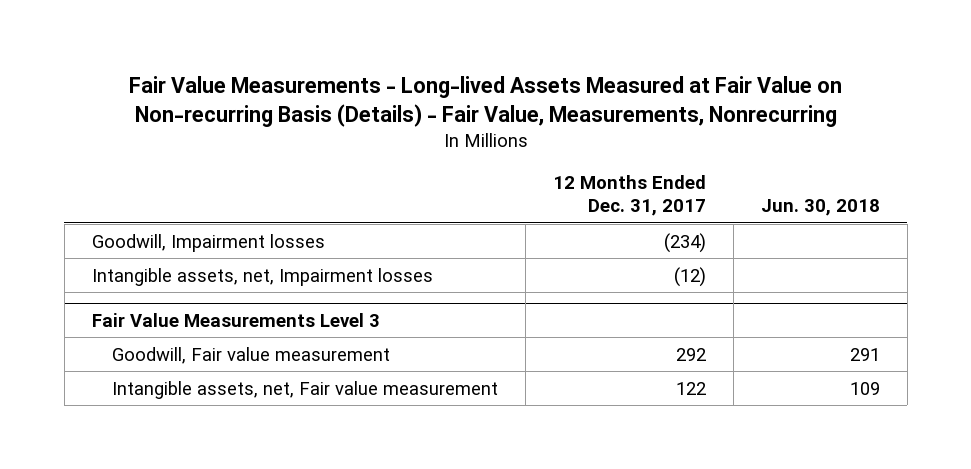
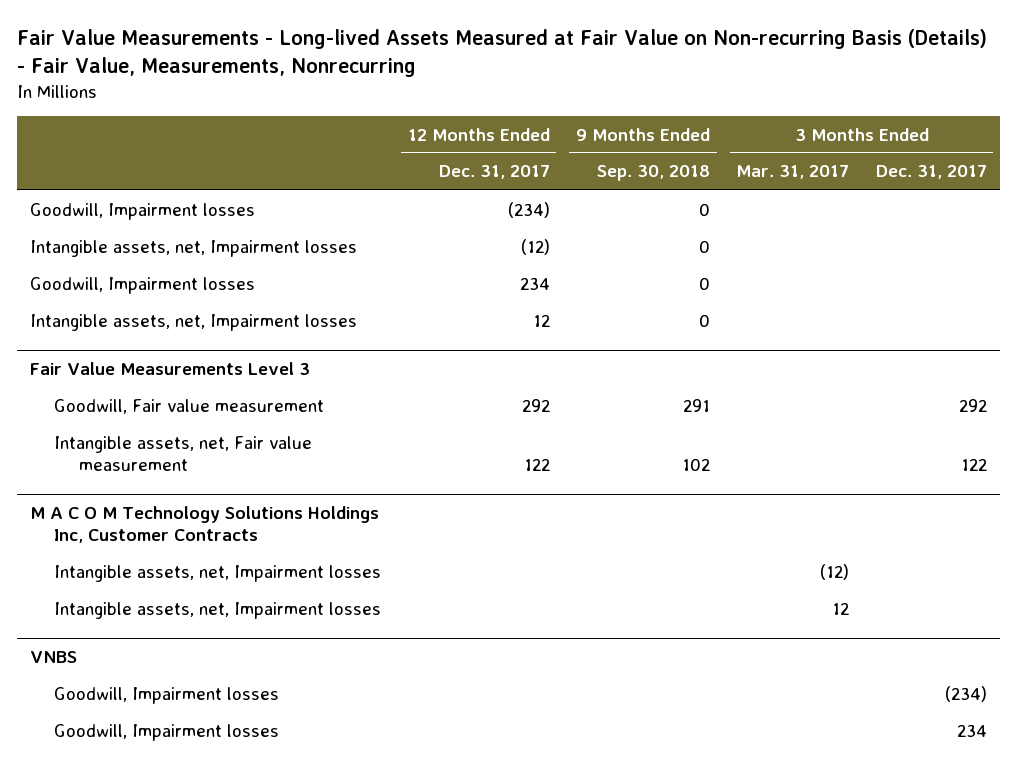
- | 12 Months Ended Dec. 31, 2017 | Jun. 30, 2018
+ | 12 Months Ended Dec. 31, 2017 | 9 Months Ended Sep. 30, 2018 | 3 Months Ended Mar. 31, 2017 | 3 Months Ended Dec. 31, 2017
+ Goodwill, Impairment losses | 234 | 0 | |
+ Intangible assets, net, Impairment losses | 12 | 0 | |
+ M A C O M Technology Solutions Holdings Inc, Customer Contracts
+ Intangible assets, net, Impairment losses | | | (12) |
+ Intangible assets, net, Impairment losses | | | 12 |
+ VNBS
+ Goodwill, Impairment losses | | | | (234)
+ Goodwill, Impairment losses | | | | 234

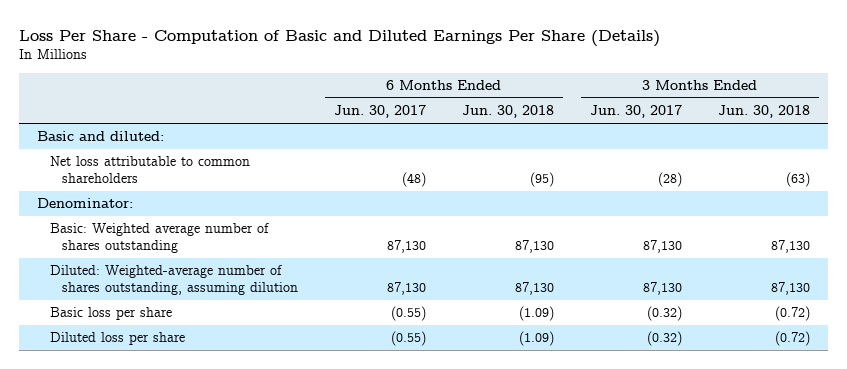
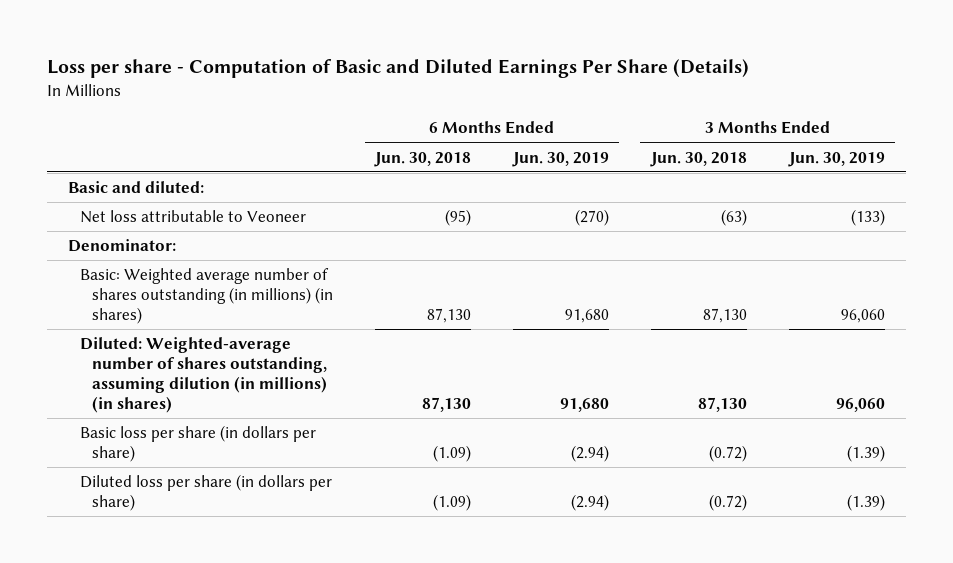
- Loss Per Share - Computation of Basic and Diluted Earnings Per Share (Details)
+ Loss per share - Computation of Basic and Diluted Earnings Per Share (Details)
- | 6 Months Ended Jun. 30, 2017 | 6 Months Ended Jun. 30, 2018 | 3 Months Ended Jun. 30, 2017 | 3 Months Ended Jun. 30, 2018
+ | 6 Months Ended Jun. 30, 2018 | 6 Months Ended Jun. 30, 2019 | 3 Months Ended Jun. 30, 2018 | 3 Months Ended Jun. 30, 2019
- Net loss attributable to common shareholders | (48) | (95) | (28) | (63)
+ Net loss attributable to Veoneer | (95) | (270) | (63) | (133)
- Basic: Weighted average number of shares outstanding | 87,130 | 87,130 | 87,130 | 87,130
- Diluted: Weighted-average number of shares outstanding, assuming dilution | 87,130 | 87,130 | 87,130 | 87,130
- Basic loss per share | (0.55) | (1.09) | (0.32) | (0.72)
- Diluted loss per share | (0.55) | (1.09) | (0.32) | (0.72)
+ Basic: Weighted average number of shares outstanding (in millions) (in shares) | 87,130 | 91,680 | 87,130 | 96,060
+ Diluted: Weighted-average number of shares outstanding, assuming dilution (in millions) (in shares) | 87,130 | 91,680 | 87,130 | 96,060
+ Basic loss per share (in dollars per share) | (1.09) | (2.94) | (0.72) | (1.39)
+ Diluted loss per share (in dollars per share) | (1.09) | (2.94) | (0.72) | (1.39)

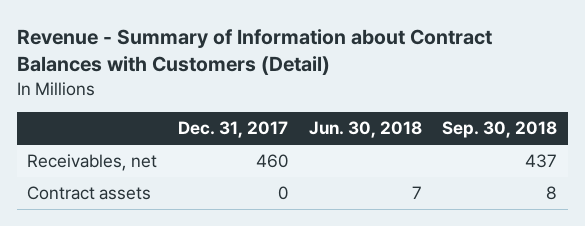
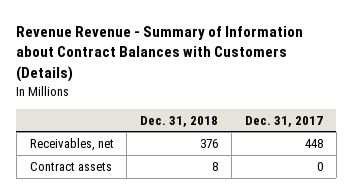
- Revenue - Summary of Information about Contract Balances with Customers (Detail)
+ Revenue Revenue - Summary of Information about Contract Balances with Customers (Details)
- | Dec. 31, 2017 | Jun. 30, 2018 | Sep. 30, 2018
+ | Dec. 31, 2018 | Dec. 31, 2017
- Receivables, net | 460 | | 437
+ Receivables, net | 376 | 448

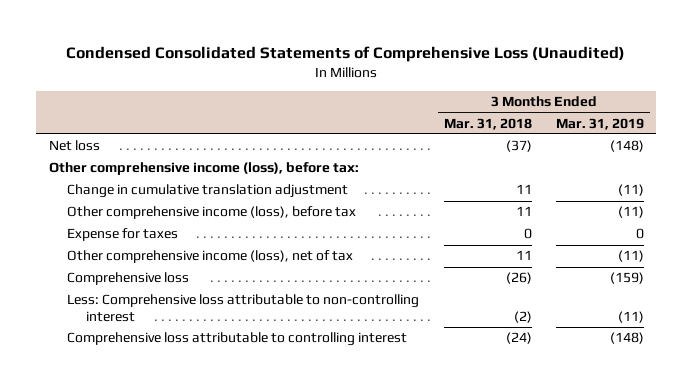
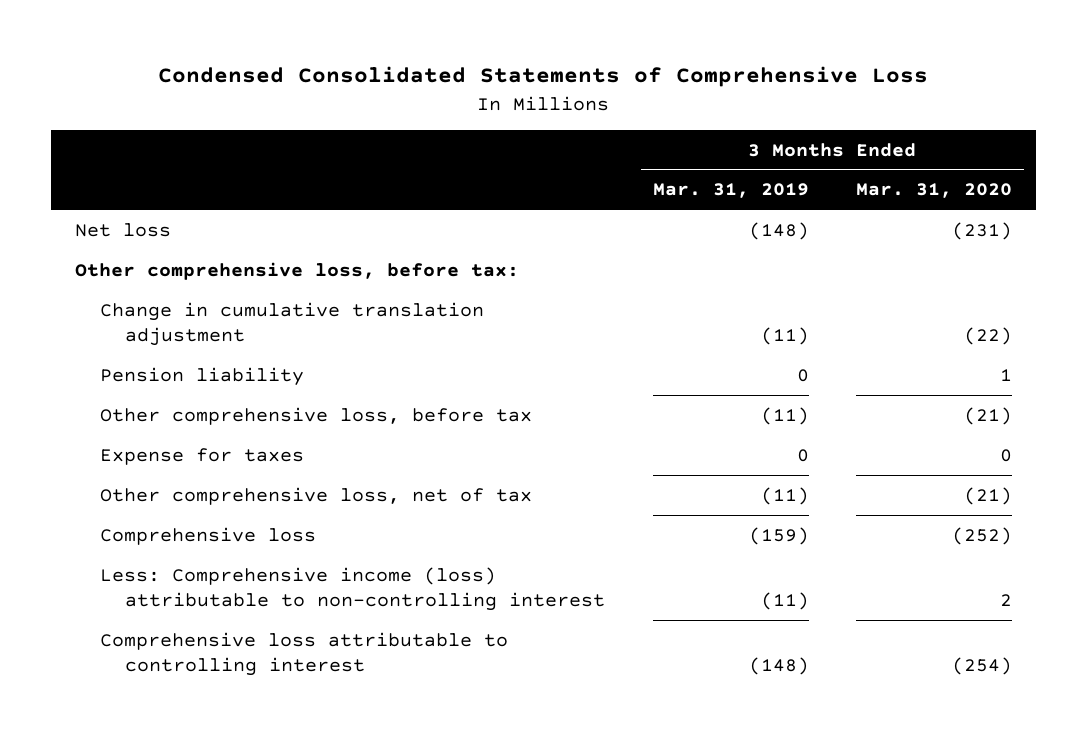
- Condensed Consolidated Statements of Comprehensive Loss (Unaudited)
+ Condensed Consolidated Statements of Comprehensive Loss
- | 3 Months Ended Mar. 31, 2018 | 3 Months Ended Mar. 31, 2019
+ | 3 Months Ended Mar. 31, 2019 | 3 Months Ended Mar. 31, 2020
- Other comprehensive income (loss), before tax:
+ Other comprehensive loss, before tax:
- Other comprehensive income (loss), before tax | 11 | (11)
+ Pension liability | 0 | 1
+ Other comprehensive loss, before tax | (11) | (21)
- Other comprehensive income (loss), net of tax | 11 | (11)
+ Other comprehensive loss, net of tax | (11) | (21)
- Less: Comprehensive loss attributable to non-controlling interest | (2) | (11)
+ Less: Comprehensive income (loss) attributable to non-controlling interest | (11) | 2

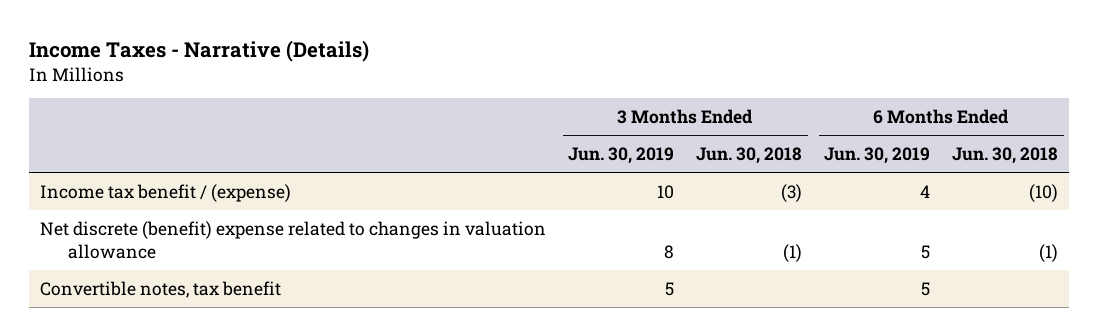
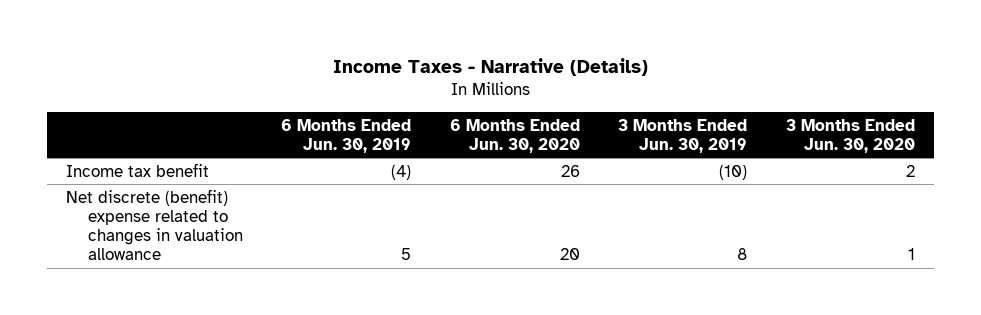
- | 3 Months Ended Jun. 30, 2019 | 3 Months Ended Jun. 30, 2018 | 6 Months Ended Jun. 30, 2019 | 6 Months Ended Jun. 30, 2018
+ | 6 Months Ended Jun. 30, 2019 | 6 Months Ended Jun. 30, 2020 | 3 Months Ended Jun. 30, 2019 | 3 Months Ended Jun. 30, 2020
- Income tax benefit / (expense) | 10 | (3) | 4 | (10)
+ Income tax benefit | (4) | 26 | (10) | 2
- Convertible notes, tax benefit | 5 | | 5 |

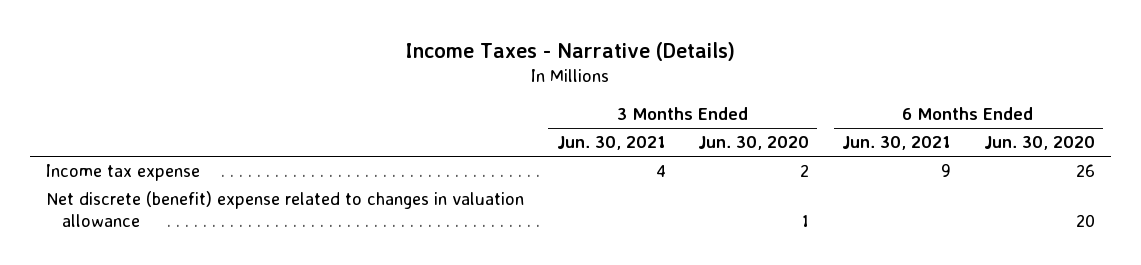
- | 6 Months Ended Jun. 30, 2019 | 6 Months Ended Jun. 30, 2020 | 3 Months Ended Jun. 30, 2019 | 3 Months Ended Jun. 30, 2020
+ | 3 Months Ended Jun. 30, 2021 | 3 Months Ended Jun. 30, 2020 | 6 Months Ended Jun. 30, 2021 | 6 Months Ended Jun. 30, 2020
- Income tax benefit | (4) | 26 | (10) | 2
+ Income tax expense | 4 | 2 | 9 | 26

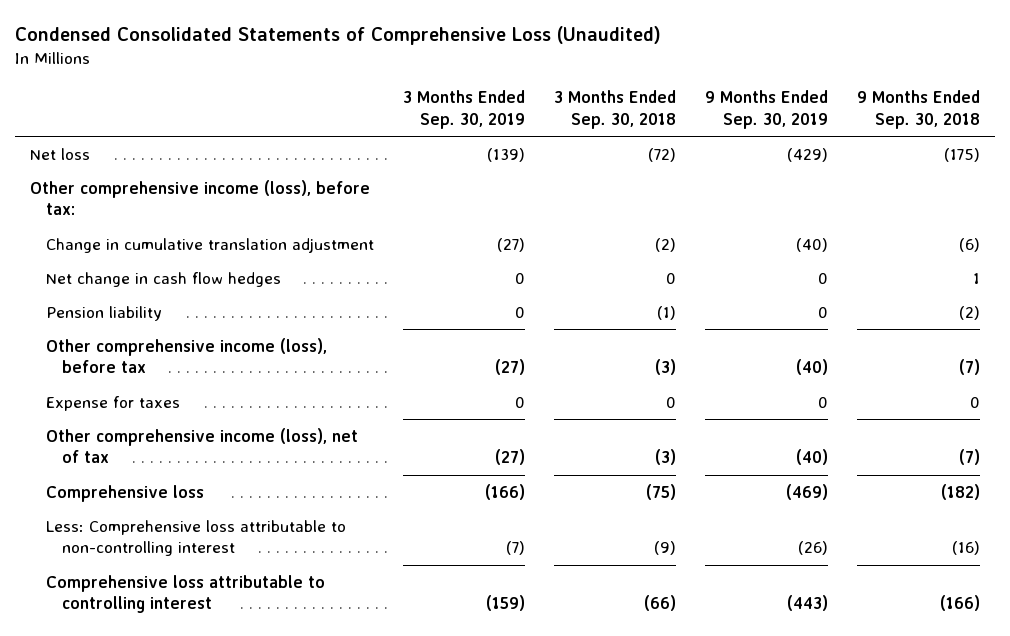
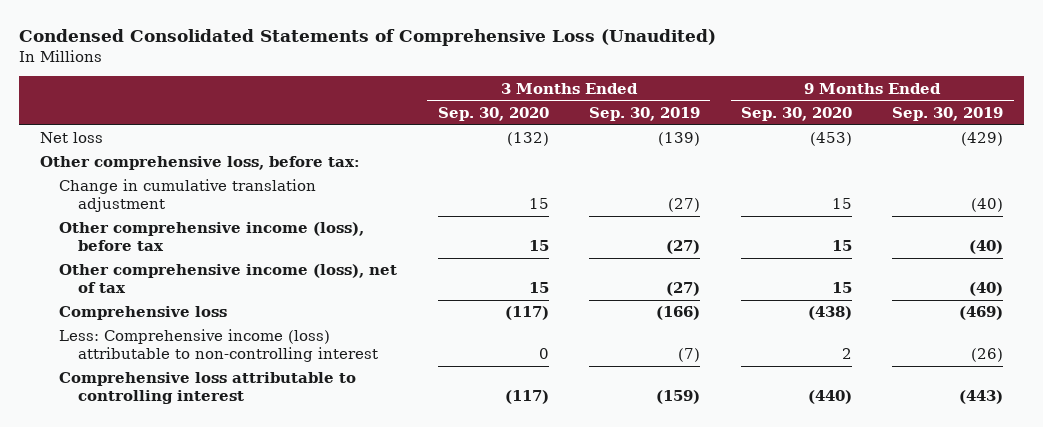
- | 3 Months Ended Sep. 30, 2019 | 3 Months Ended Sep. 30, 2018 | 9 Months Ended Sep. 30, 2019 | 9 Months Ended Sep. 30, 2018
+ | 3 Months Ended Sep. 30, 2020 | 3 Months Ended Sep. 30, 2019 | 9 Months Ended Sep. 30, 2020 | 9 Months Ended Sep. 30, 2019
- Other comprehensive income (loss), before tax:
+ Other comprehensive loss, before tax:
- Net change in cash flow hedges | 0 | 0 | 0 | 1
- Pension liability | 0 | (1) | 0 | (2)
- Expense for taxes | 0 | 0 | 0 | 0
- Less: Comprehensive loss attributable to non-controlling interest | (7) | (9) | (26) | (16)
+ Less: Comprehensive income (loss) attributable to non-controlling interest | 0 | (7) | 2 | (26)

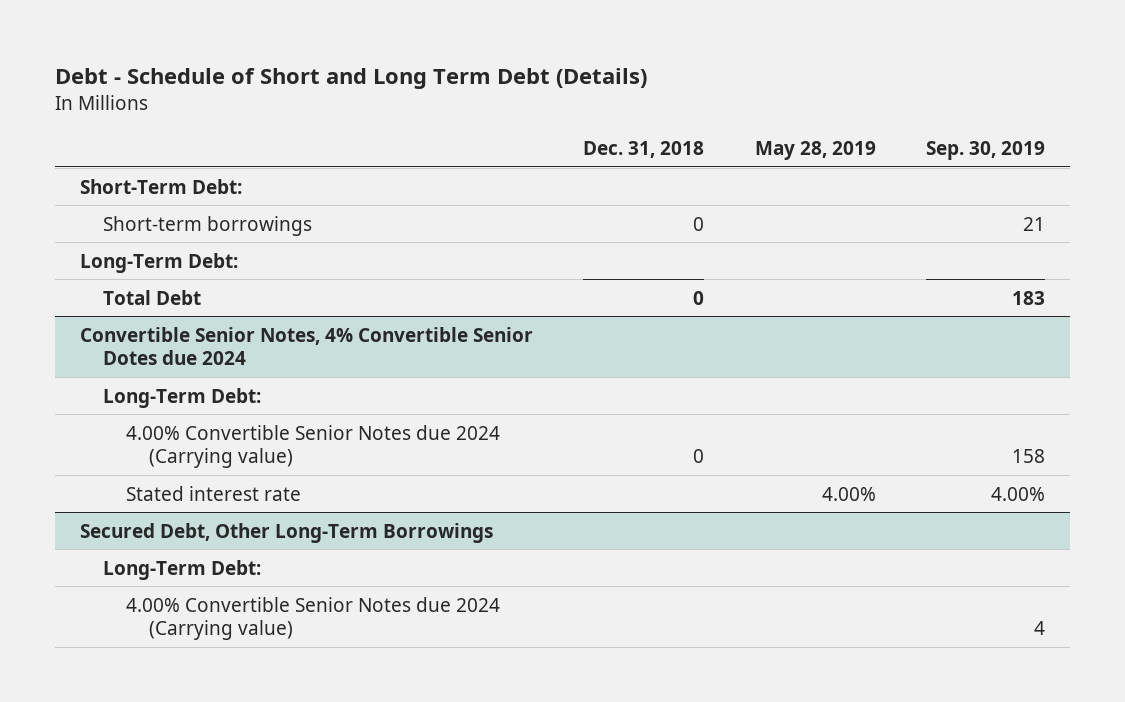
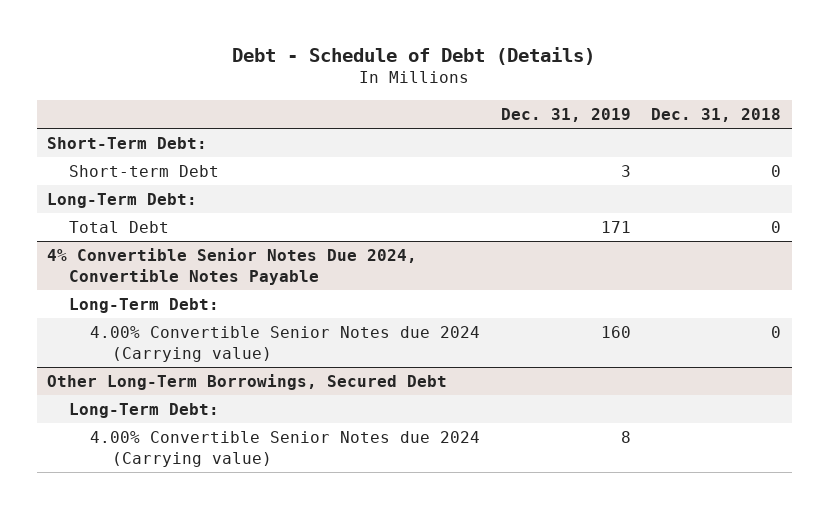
- Debt - Schedule of Short and Long Term Debt (Details)
+ Debt - Schedule of Debt (Details)
- | Dec. 31, 2018 | May 28, 2019 | Sep. 30, 2019
+ | Dec. 31, 2019 | Dec. 31, 2018
- Short-term borrowings | 0 | | 21
+ Short-term Debt | 3 | 0
- Convertible Senior Notes, 4% Convertible Senior Dotes due 2024
+ 4% Convertible Senior Notes Due 2024, Convertible Notes Payable
- Stated interest rate | | 4.00% | 4.00%
- Secured Debt, Other Long-Term Borrowings
+ Other Long-Term Borrowings, Secured Debt

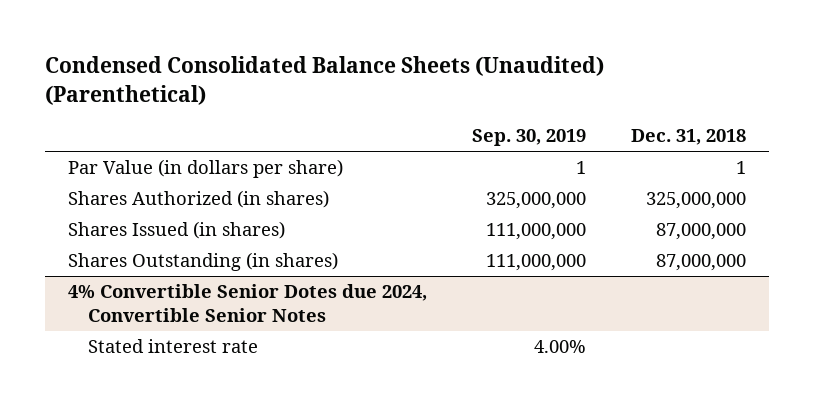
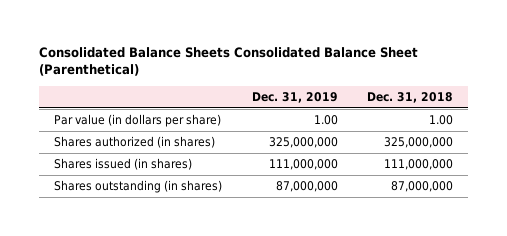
- Condensed Consolidated Balance Sheets (Unaudited) (Parenthetical)
+ Consolidated Balance Sheets Consolidated Balance Sheet (Parenthetical)
- | Sep. 30, 2019 | Dec. 31, 2018
+ | Dec. 31, 2019 | Dec. 31, 2018
- Par Value (in dollars per share) | 1 | 1
- Shares Authorized (in shares) | 325,000,000 | 325,000,000
- Shares Issued (in shares) | 111,000,000 | 87,000,000
- Shares Outstanding (in shares) | 111,000,000 | 87,000,000
- 4% Convertible Senior Dotes due 2024, Convertible Senior Notes
- Stated interest rate | 4.00% |
+ Par value (in dollars per share) | 1.00 | 1.00
+ Shares authorized (in shares) | 325,000,000 | 325,000,000
+ Shares issued (in shares) | 111,000,000 | 111,000,000
+ Shares outstanding (in shares) | 87,000,000 | 87,000,000

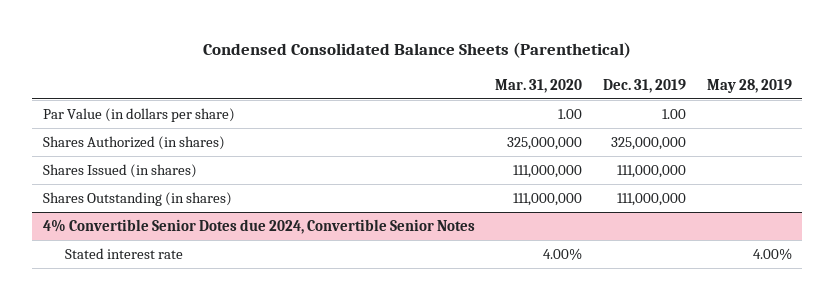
- Consolidated Balance Sheets Consolidated Balance Sheet (Parenthetical)
+ Condensed Consolidated Balance Sheets (Parenthetical)
- | Dec. 31, 2019 | Dec. 31, 2018
+ | Mar. 31, 2020 | Dec. 31, 2019 | May 28, 2019
- Par value (in dollars per share) | 1.00 | 1.00
- Shares authorized (in shares) | 325,000,000 | 325,000,000
- Shares issued (in shares) | 111,000,000 | 111,000,000
- Shares outstanding (in shares) | 87,000,000 | 87,000,000
+ Par Value (in dollars per share) | 1.00 | 1.00 |
+ Shares Authorized (in shares) | 325,000,000 | 325,000,000 |
+ Shares Issued (in shares) | 111,000,000 | 111,000,000 |
+ Shares Outstanding (in shares) | 111,000,000 | 111,000,000 |
+ 4% Convertible Senior Dotes due 2024, Convertible Senior Notes
+ Stated interest rate | 4.00% | | 4.00%

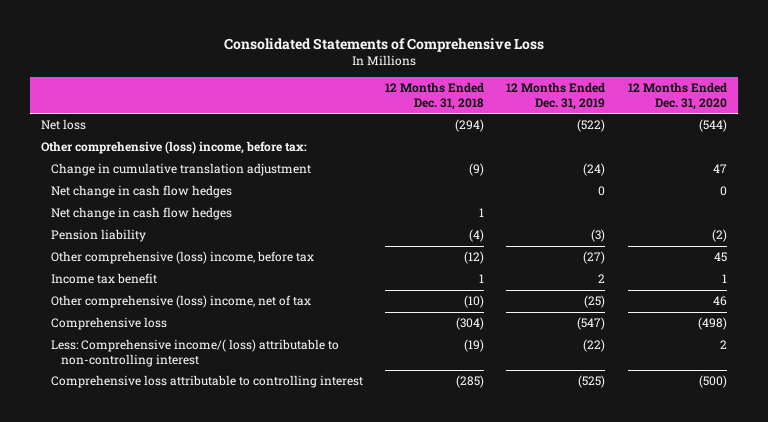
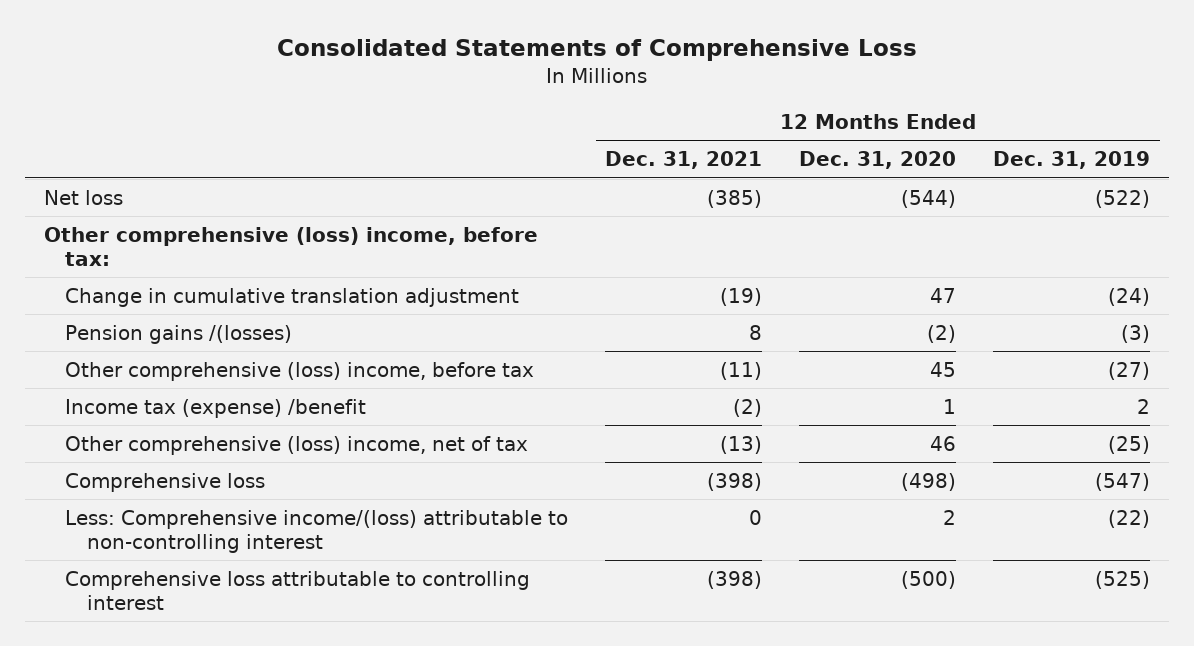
- | 12 Months Ended Dec. 31, 2018 | 12 Months Ended Dec. 31, 2019 | 12 Months Ended Dec. 31, 2020
+ | 12 Months Ended Dec. 31, 2021 | 12 Months Ended Dec. 31, 2020 | 12 Months Ended Dec. 31, 2019
- Net change in cash flow hedges | | 0 | 0
- Net change in cash flow hedges | 1 | |
- Pension liability | (4) | (3) | (2)
+ Pension gains /(losses) | 8 | (2) | (3)
- Income tax benefit | 1 | 2 | 1
+ Income tax (expense) /benefit | (2) | 1 | 2
- Less: Comprehensive income/( loss) attributable to non-controlling interest | (19) | (22) | 2
+ Less: Comprehensive income/(loss) attributable to non-controlling interest | 0 | 2 | (22)

